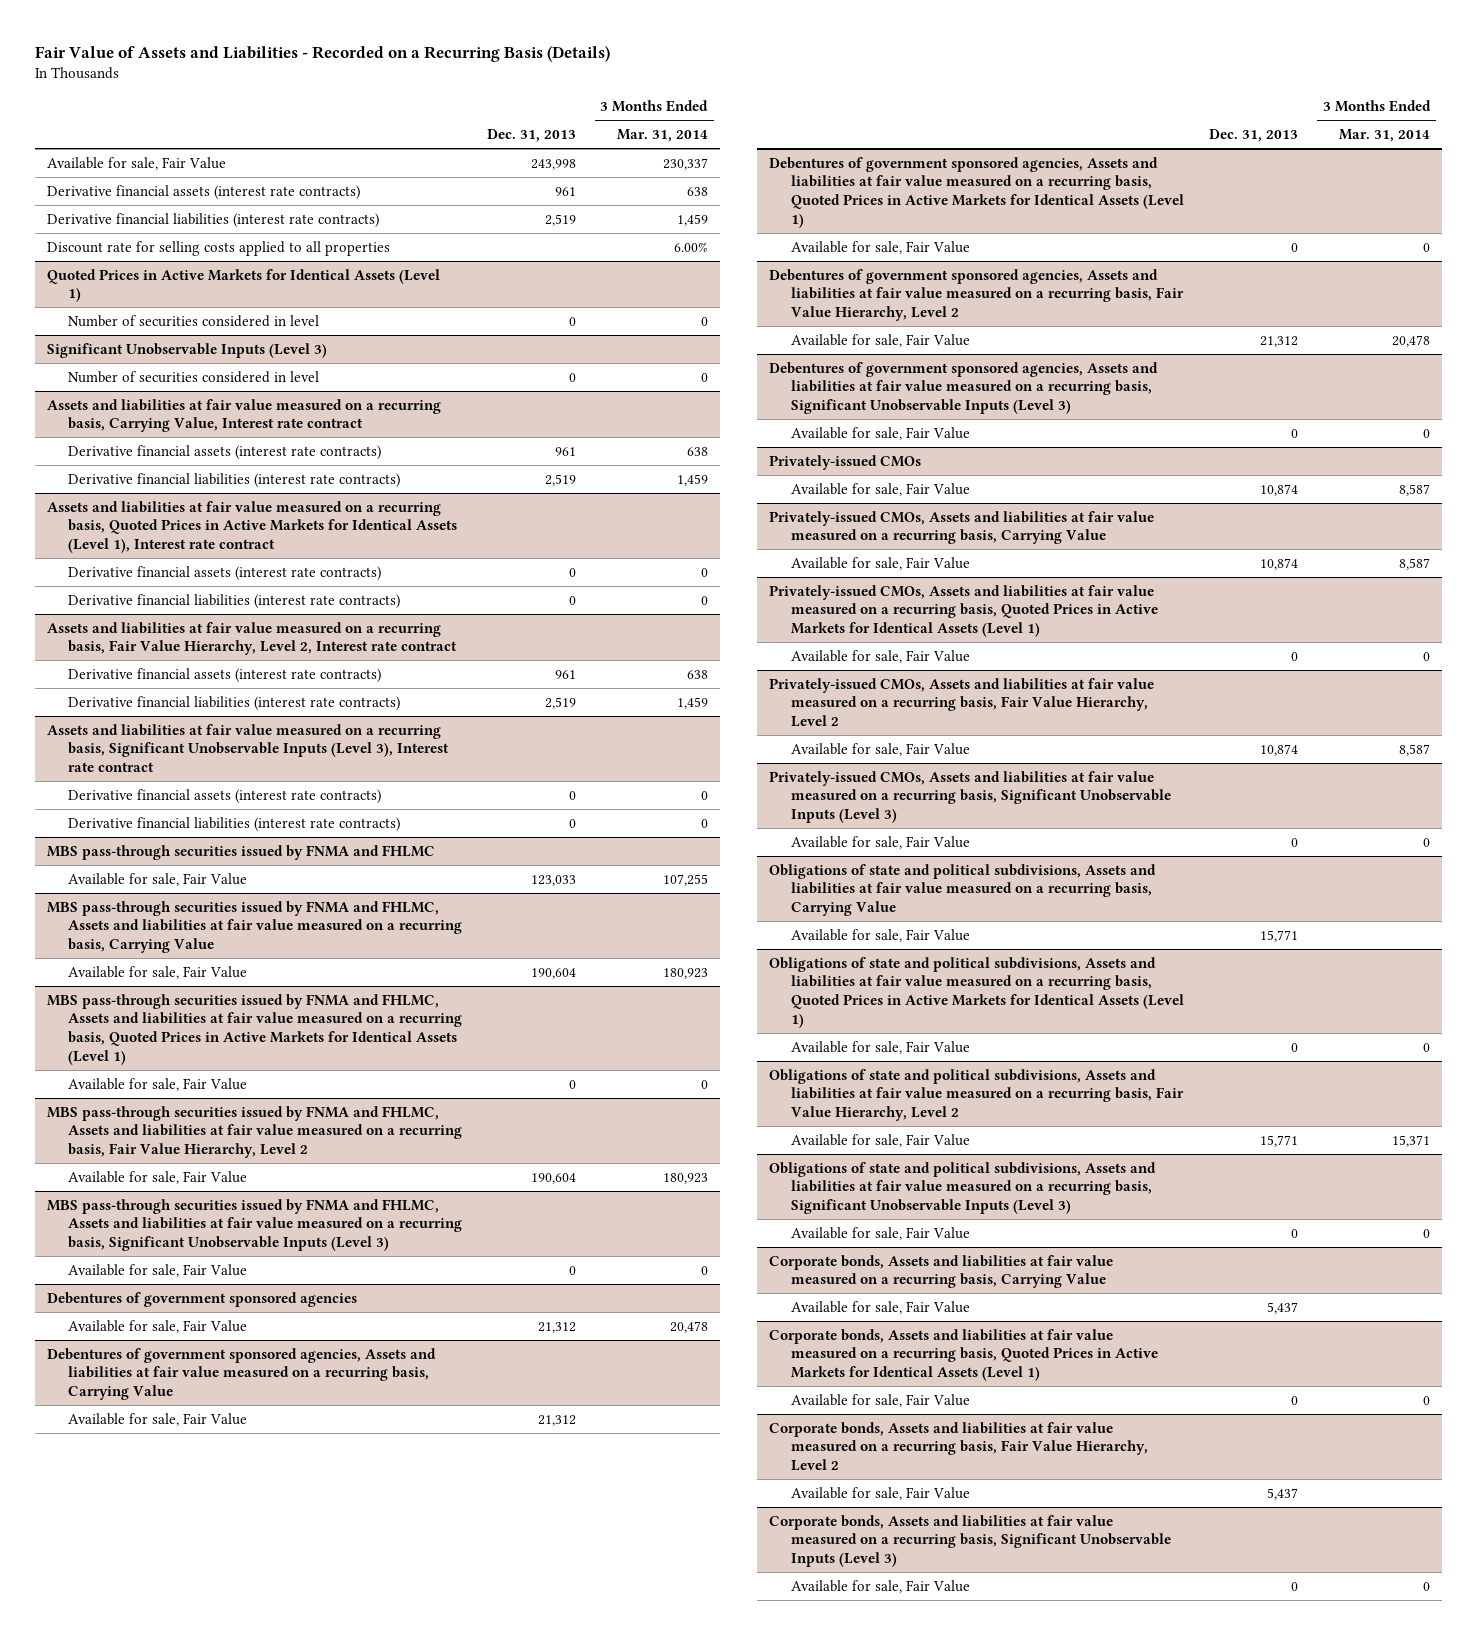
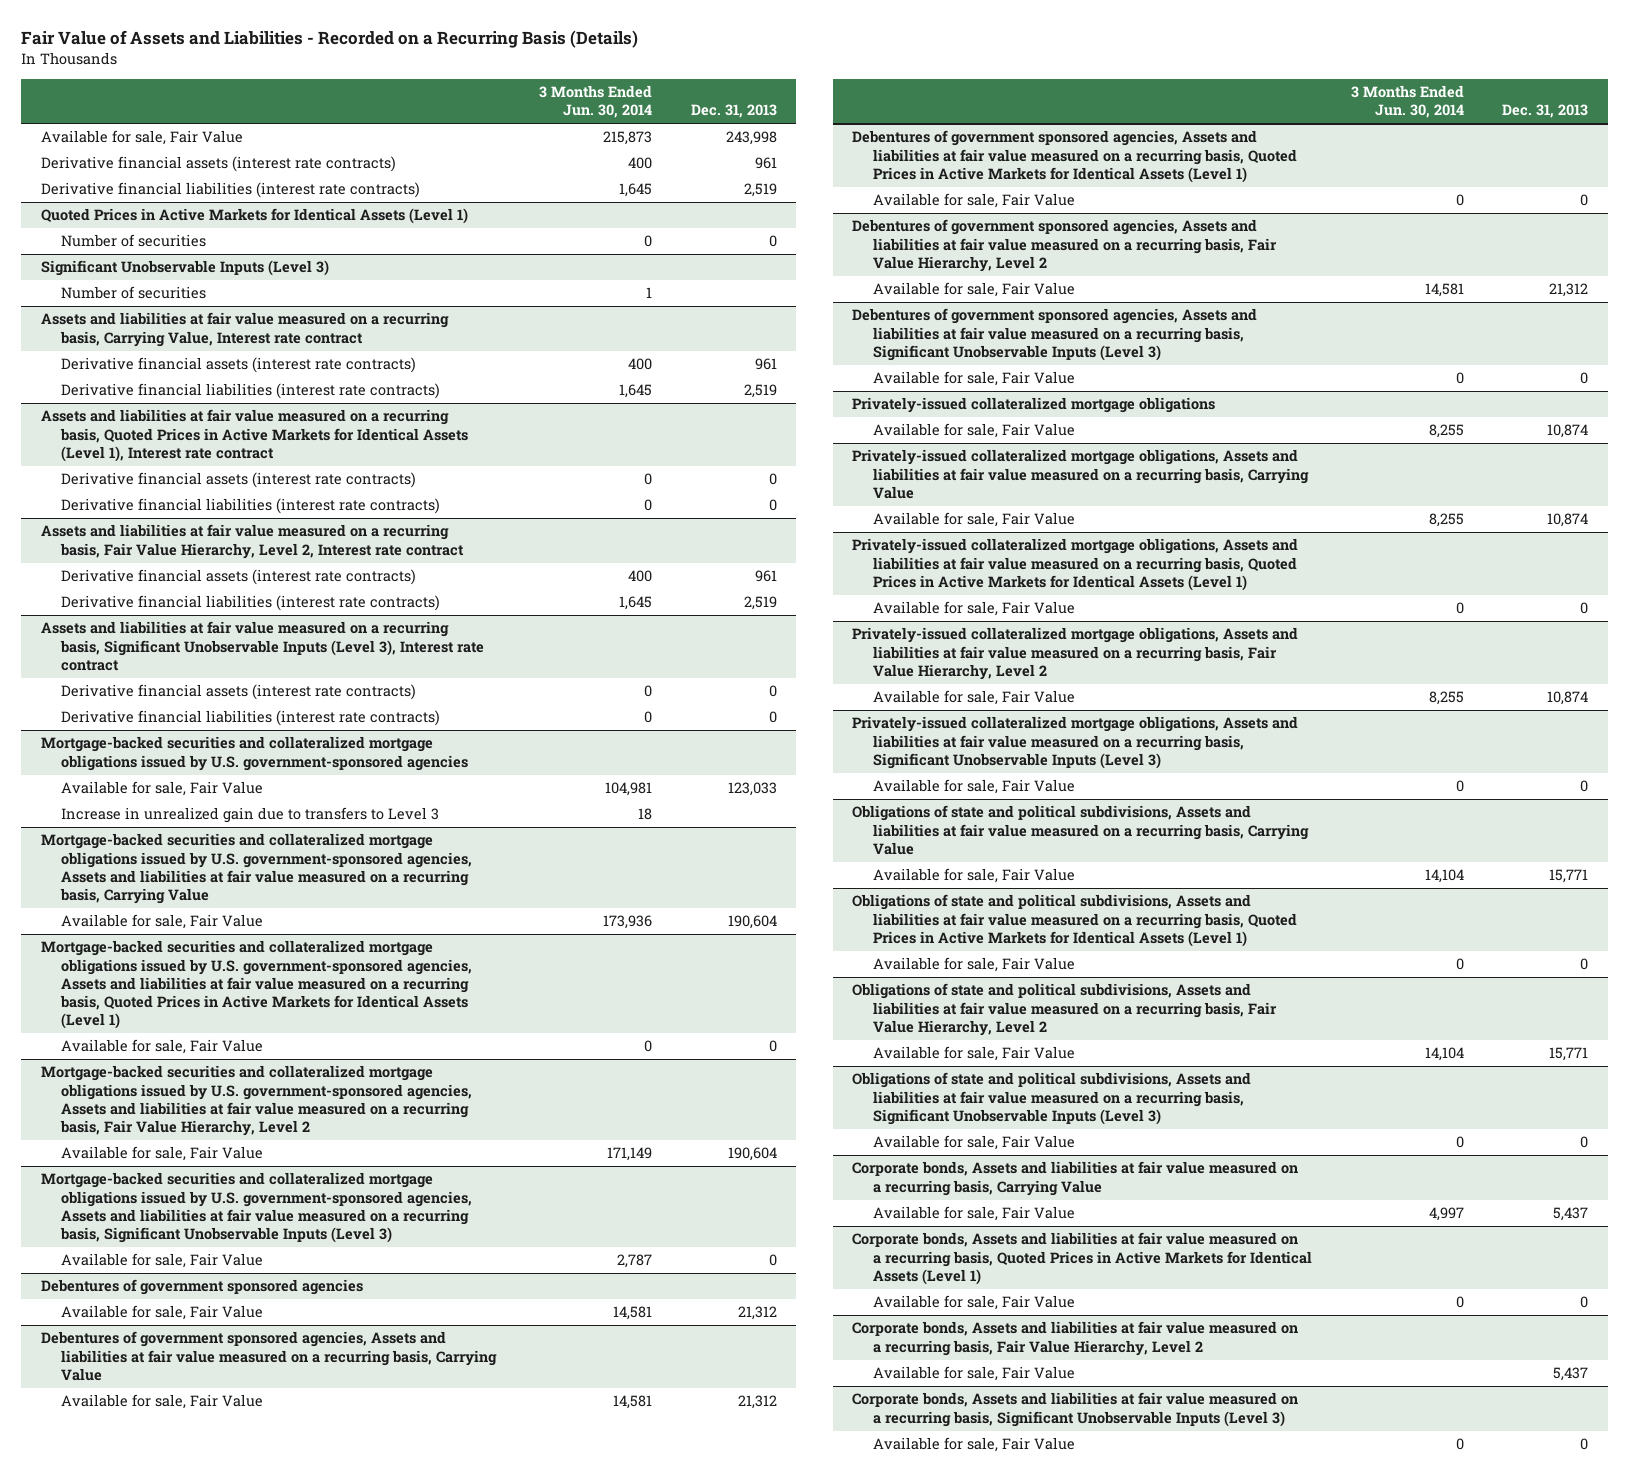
- | Dec. 31, 2013 | 3 Months Ended Mar. 31, 2014
+ | 3 Months Ended Jun. 30, 2014 | Dec. 31, 2013
- Discount rate for selling costs applied to all properties | | 6.00%
@ Quoted Prices in Active Markets for Identical Assets (Level 1)
- Number of securities considered in level | 0 | 0
+ Number of securities | 0 | 0
@ Significant Unobservable Inputs (Level 3)
- Number of securities considered in level | 0 | 0
+ Number of securities | 1 |
- MBS pass-through securities issued by FNMA and FHLMC
+ Mortgage-backed securities and collateralized mortgage obligations issued by U.S. government-sponsored agencies
- MBS pass-through securities issued by FNMA and FHLMC, Assets and liabilities at fair value measured on a recurring basis, Carrying Value
+ Increase in unrealized gain due to transfers to Level 3 | 18 |
+ Mortgage-backed securities and collateralized mortgage obligations issued by U.S. government-sponsored agencies, Assets and liabilities at fair value measured on a recurring basis, Carrying Value
- MBS pass-through securities issued by FNMA and FHLMC, Assets and liabilities at fair value measured on a recurring basis, Quoted Prices in Active Markets for Identical Assets (Level 1)
+ Mortgage-backed securities and collateralized mortgage obligations issued by U.S. government-sponsored agencies, Assets and liabilities at fair value measured on a recurring basis, Quoted Prices in Active Markets for Identical Assets (Level 1)
- MBS pass-through securities issued by FNMA and FHLMC, Assets and liabilities at fair value measured on a recurring basis, Fair Value Hierarchy, Level 2
+ Mortgage-backed securities and collateralized mortgage obligations issued by U.S. government-sponsored agencies, Assets and liabilities at fair value measured on a recurring basis, Fair Value Hierarchy, Level 2
- MBS pass-through securities issued by FNMA and FHLMC, Assets and liabilities at fair value measured on a recurring basis, Significant Unobservable Inputs (Level 3)
+ Mortgage-backed securities and collateralized mortgage obligations issued by U.S. government-sponsored agencies, Assets and liabilities at fair value measured on a recurring basis, Significant Unobservable Inputs (Level 3)
- Privately-issued CMOs
+ Privately-issued collateralized mortgage obligations
- Privately-issued CMOs, Assets and liabilities at fair value measured on a recurring basis, Carrying Value
+ Privately-issued collateralized mortgage obligations, Assets and liabilities at fair value measured on a recurring basis, Carrying Value
- Privately-issued CMOs, Assets and liabilities at fair value measured on a recurring basis, Quoted Prices in Active Markets for Identical Assets (Level 1)
+ Privately-issued collateralized mortgage obligations, Assets and liabilities at fair value measured on a recurring basis, Quoted Prices in Active Markets for Identical Assets (Level 1)
- Privately-issued CMOs, Assets and liabilities at fair value measured on a recurring basis, Fair Value Hierarchy, Level 2
+ Privately-issued collateralized mortgage obligations, Assets and liabilities at fair value measured on a recurring basis, Fair Value Hierarchy, Level 2
- Privately-issued CMOs, Assets and liabilities at fair value measured on a recurring basis, Significant Unobservable Inputs (Level 3)
+ Privately-issued collateralized mortgage obligations, Assets and liabilities at fair value measured on a recurring basis, Significant Unobservable Inputs (Level 3)

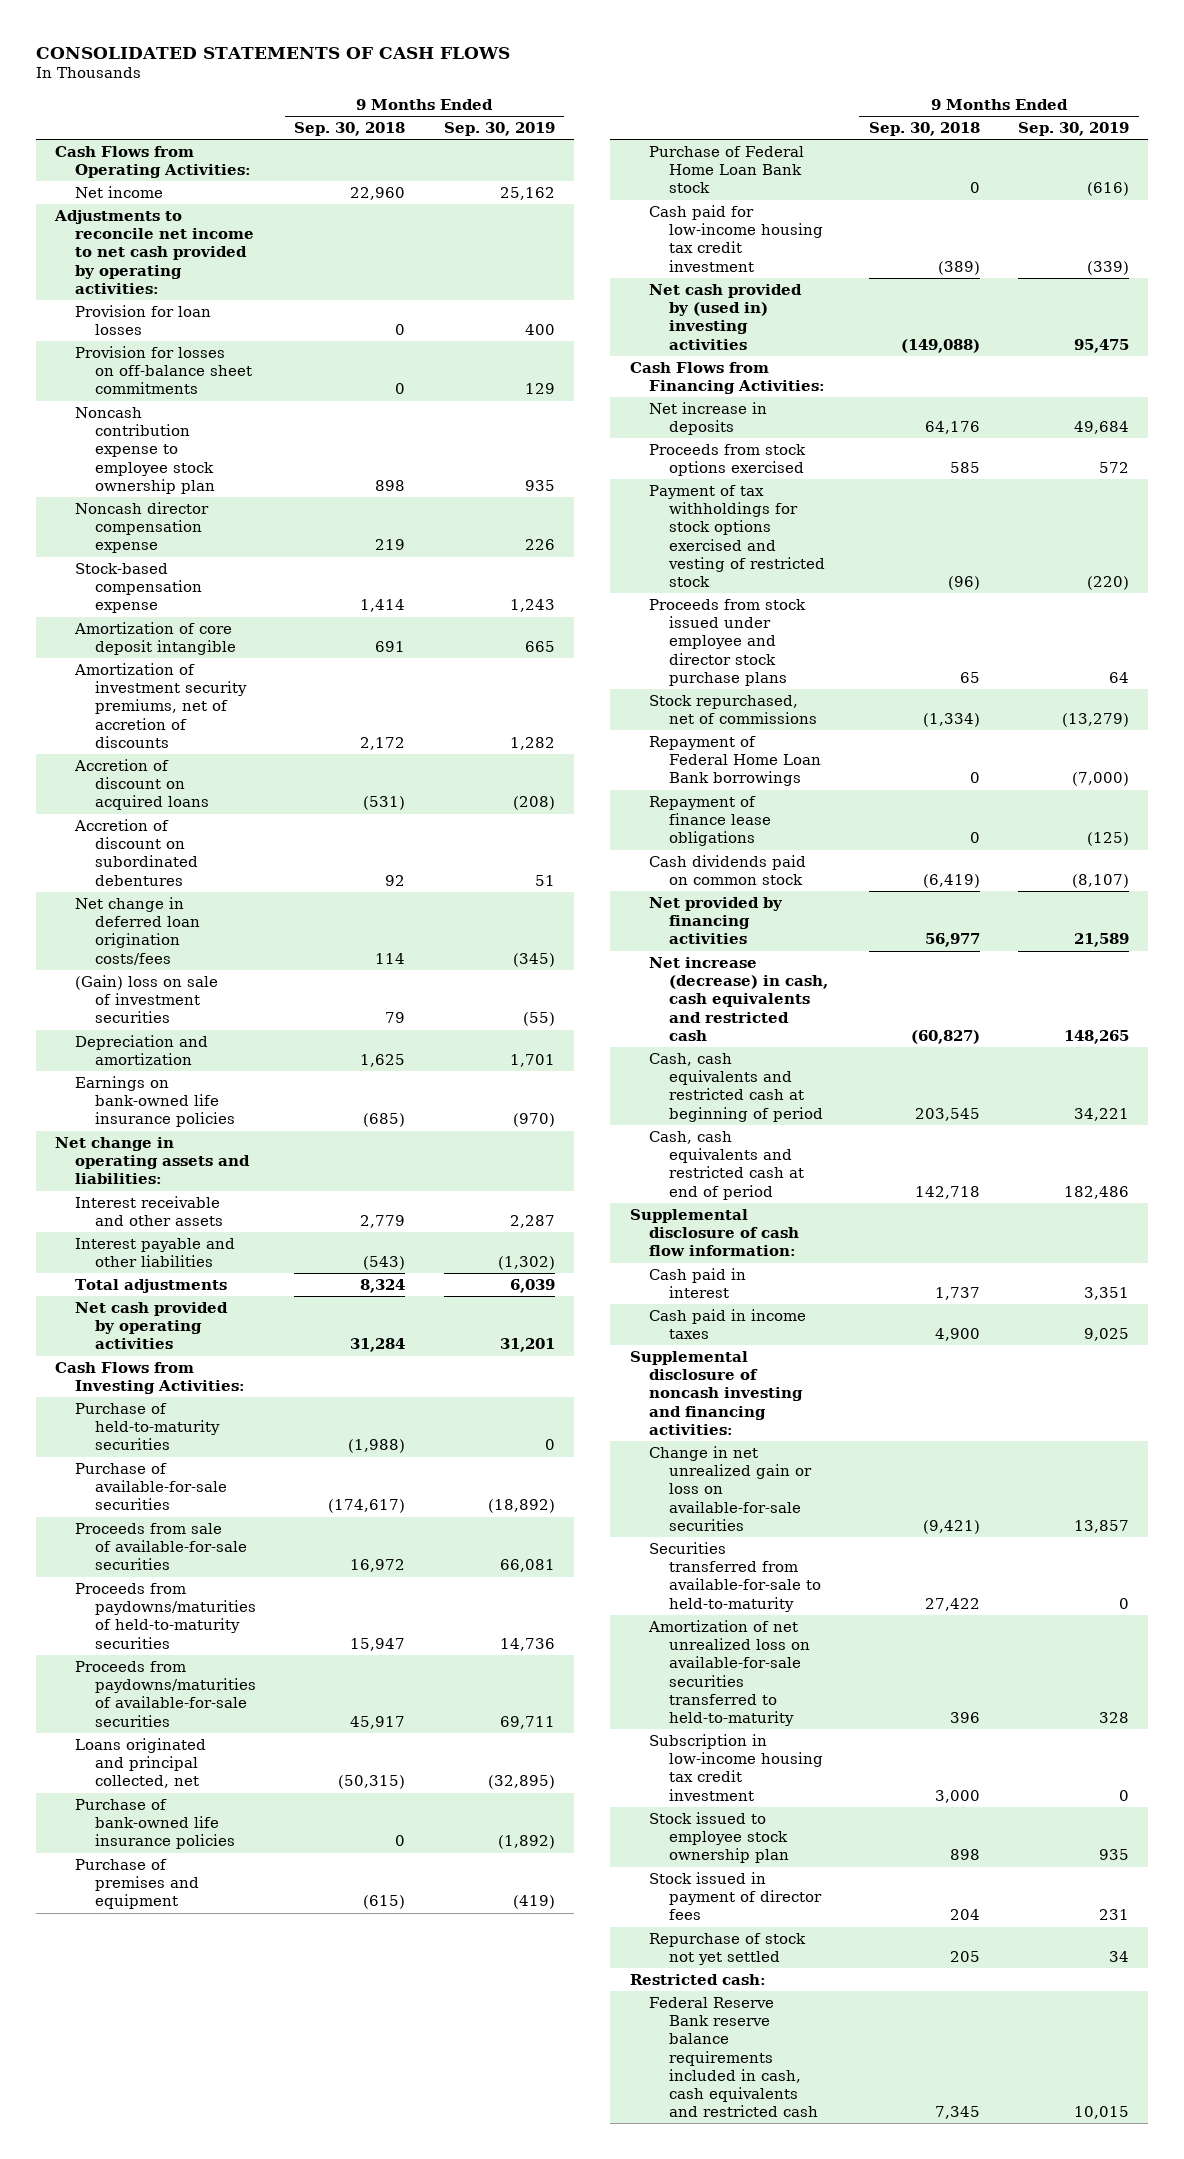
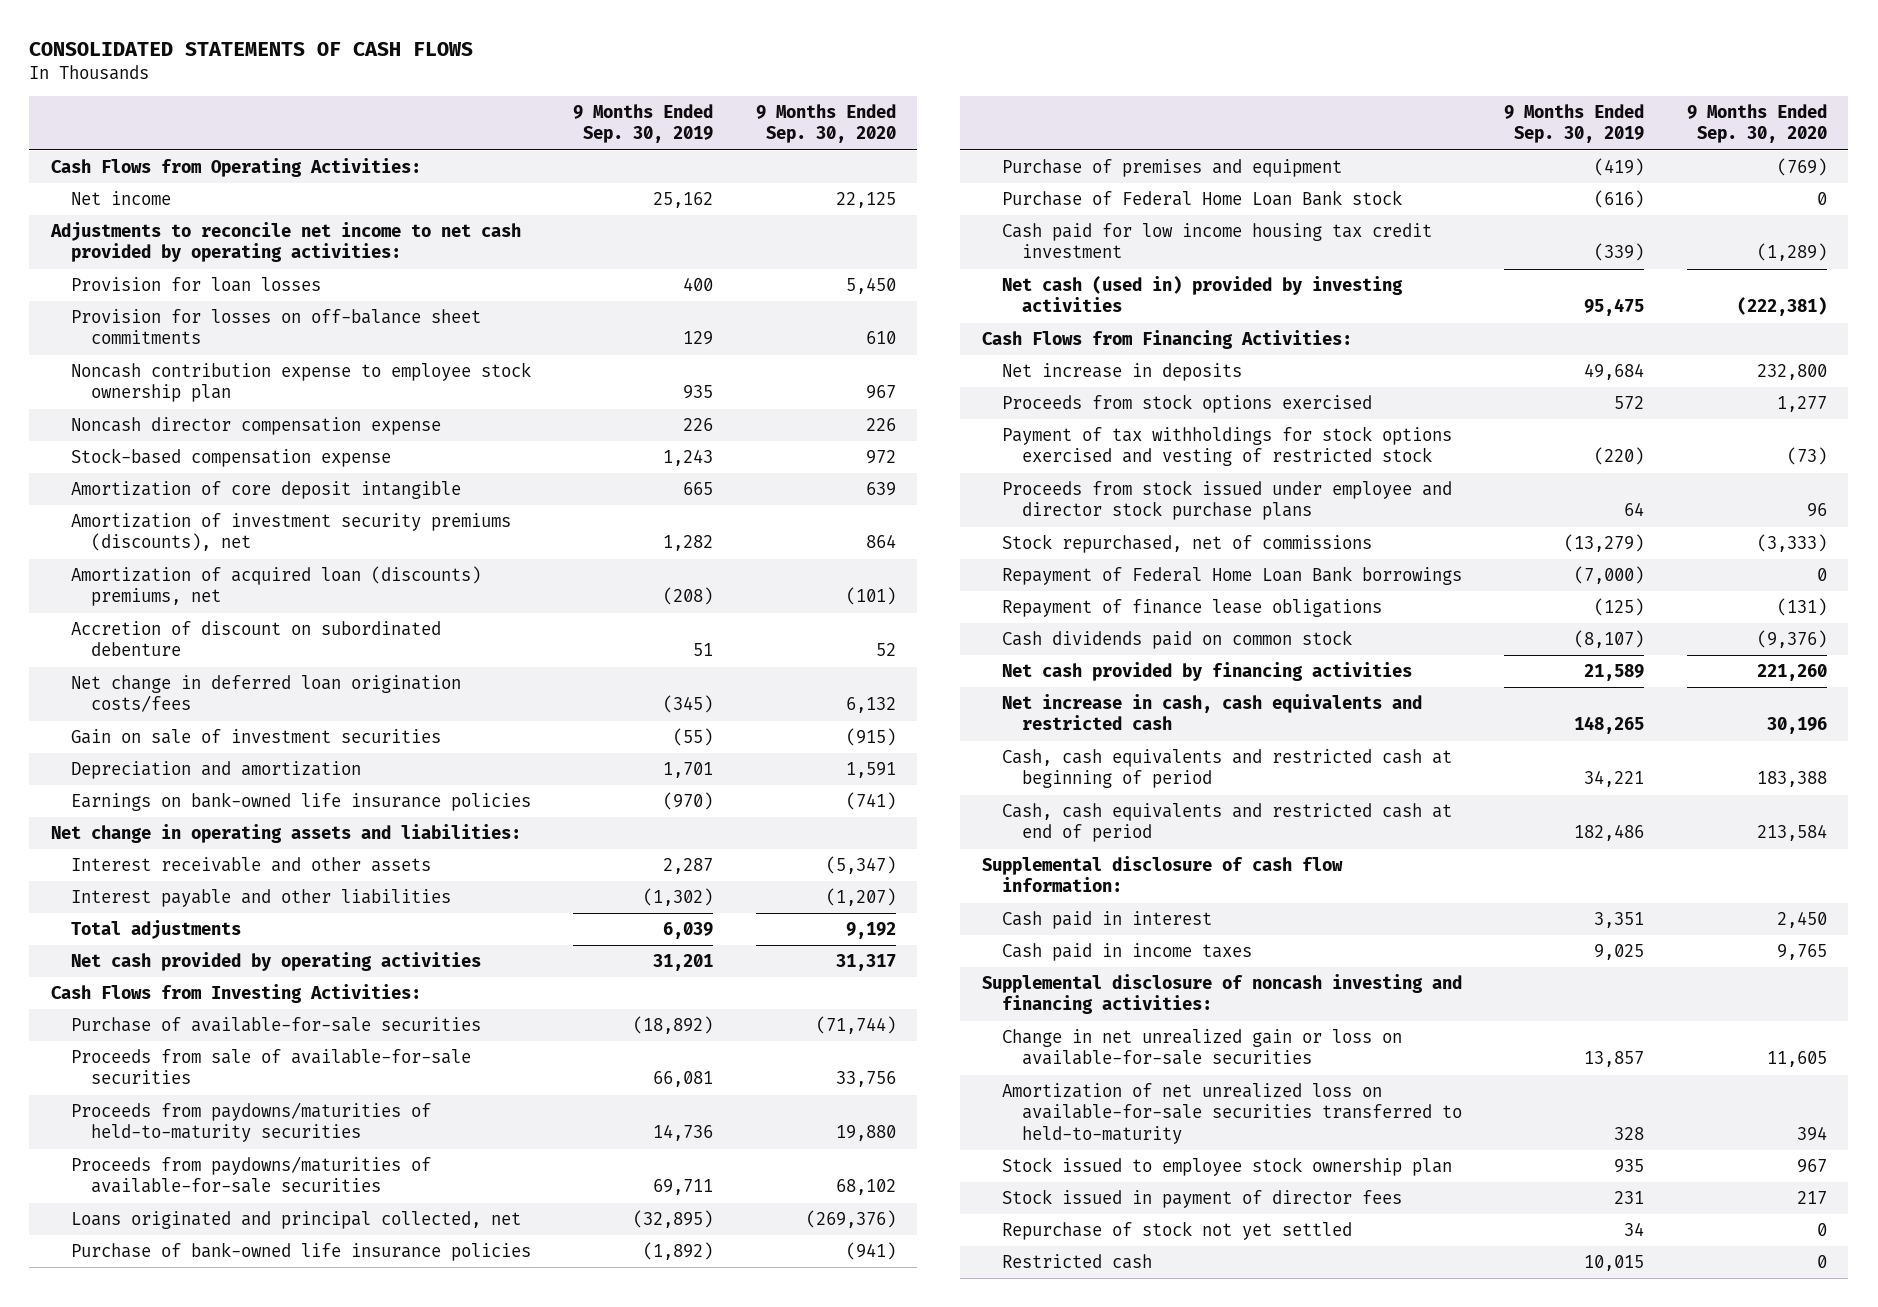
- | 9 Months Ended Sep. 30, 2018 | 9 Months Ended Sep. 30, 2019
+ | 9 Months Ended Sep. 30, 2019 | 9 Months Ended Sep. 30, 2020
- Amortization of investment security premiums, net of accretion of discounts | 2,172 | 1,282
- Accretion of discount on acquired loans | (531) | (208)
- Accretion of discount on subordinated debentures | 92 | 51
+ Amortization of investment security premiums (discounts), net | 1,282 | 864
+ Amortization of acquired loan (discounts) premiums, net | (208) | (101)
+ Accretion of discount on subordinated debenture | 51 | 52
- (Gain) loss on sale of investment securities | 79 | (55)
+ Gain on sale of investment securities | (55) | (915)
- Purchase of held-to-maturity securities | (1,988) | 0
- Cash paid for low-income housing tax credit investment | (389) | (339)
- Net cash provided by (used in) investing activities | (149,088) | 95,475
+ Cash paid for low income housing tax credit investment | (339) | (1,289)
+ Net cash (used in) provided by investing activities | 95,475 | (222,381)
- Net provided by financing activities | 56,977 | 21,589
- Net increase (decrease) in cash, cash equivalents and restricted cash | (60,827) | 148,265
+ Net cash provided by financing activities | 21,589 | 221,260
+ Net increase in cash, cash equivalents and restricted cash | 148,265 | 30,196
- Securities transferred from available-for-sale to held-to-maturity | 27,422 | 0
- Subscription in low-income housing tax credit investment | 3,000 | 0
- Restricted cash:
- Federal Reserve Bank reserve balance requirements included in cash, cash equivalents and restricted cash | 7,345 | 10,015
+ Restricted cash | 10,015 | 0

